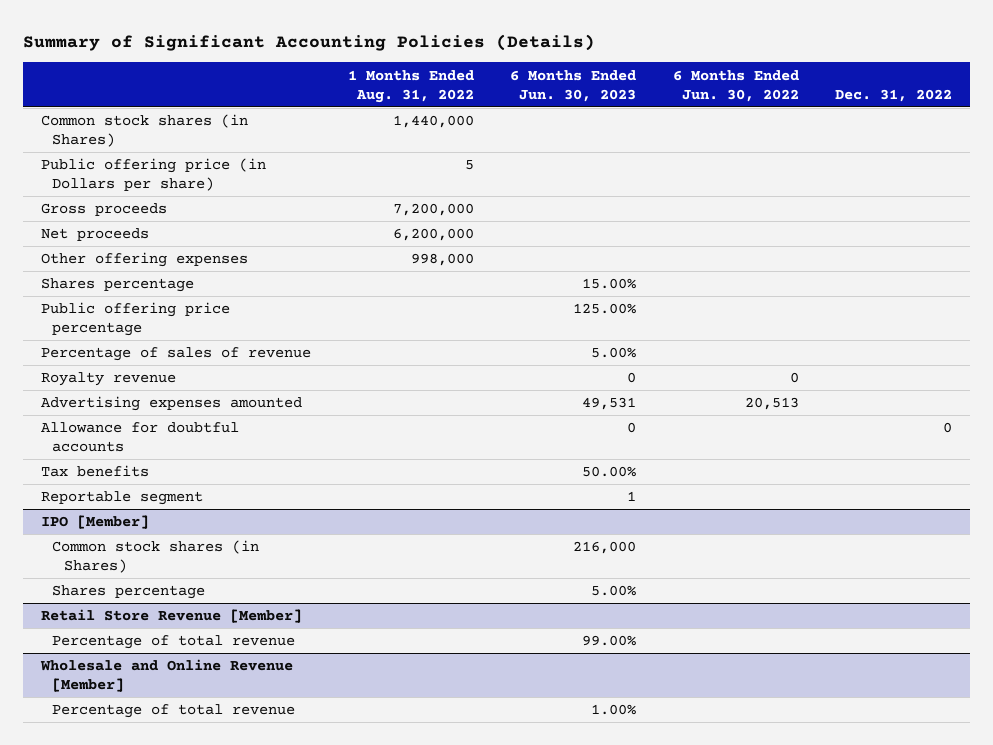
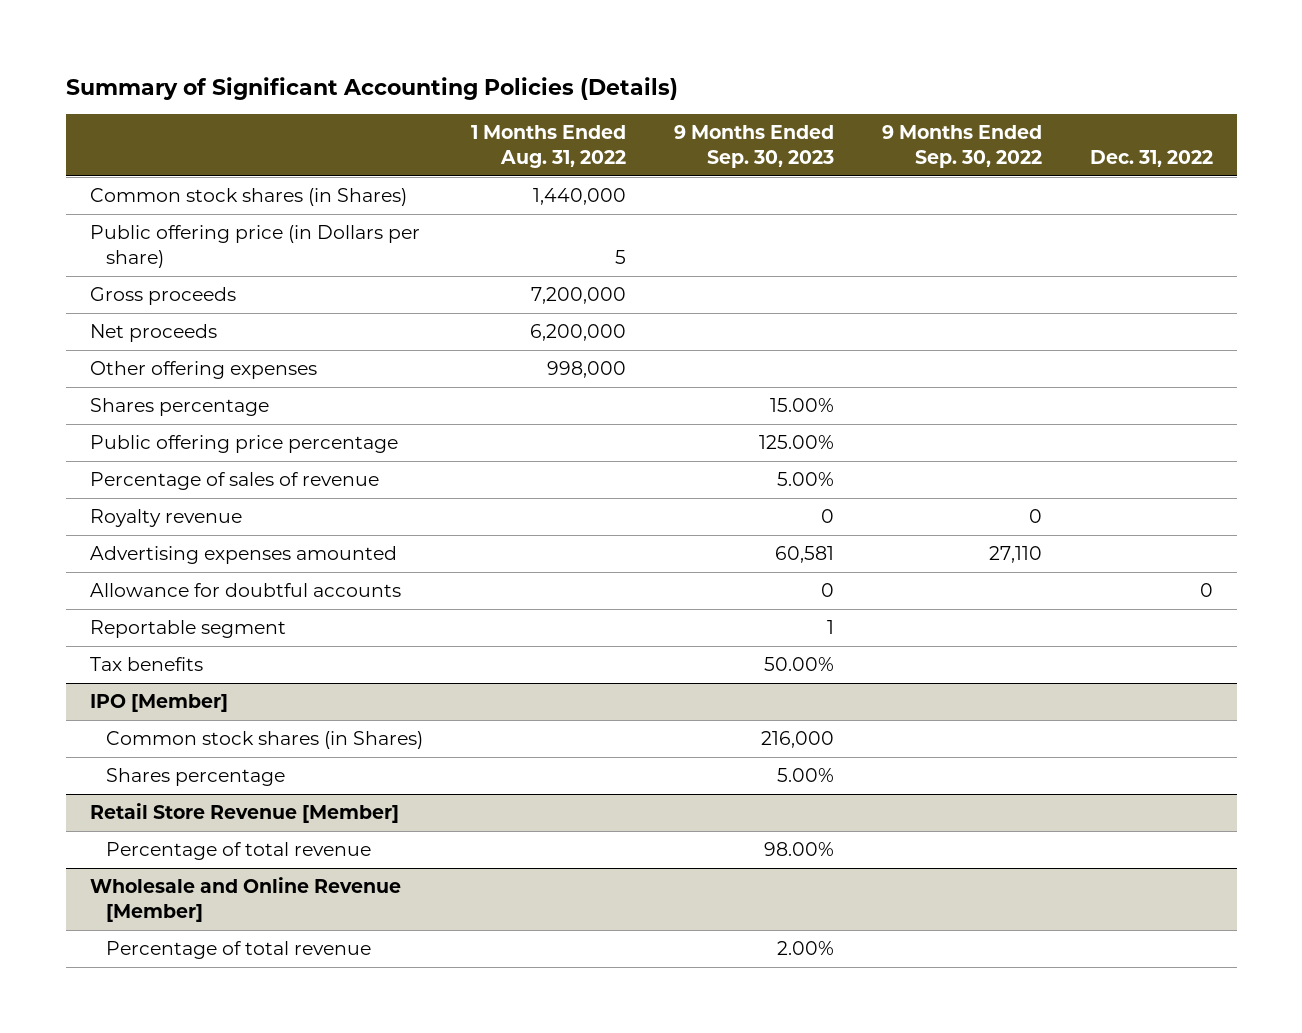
- | 1 Months Ended Aug. 31, 2022 | 6 Months Ended Jun. 30, 2023 | 6 Months Ended Jun. 30, 2022 | Dec. 31, 2022
+ | 1 Months Ended Aug. 31, 2022 | 9 Months Ended Sep. 30, 2023 | 9 Months Ended Sep. 30, 2022 | Dec. 31, 2022
moved down: Tax benefits | | 50.00% | |

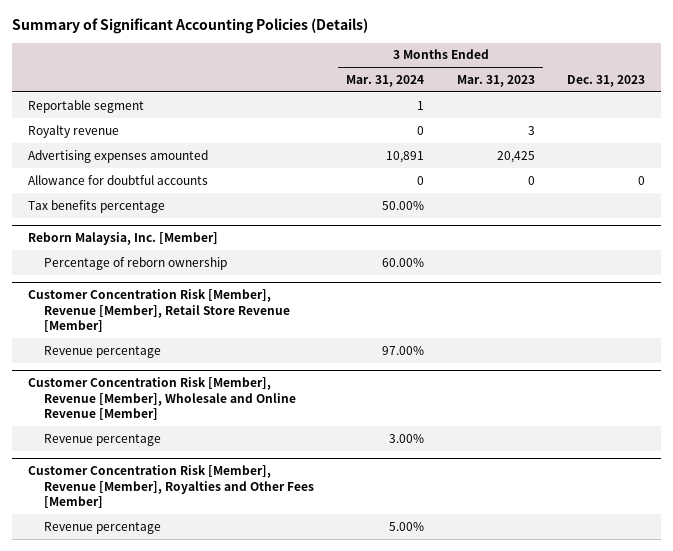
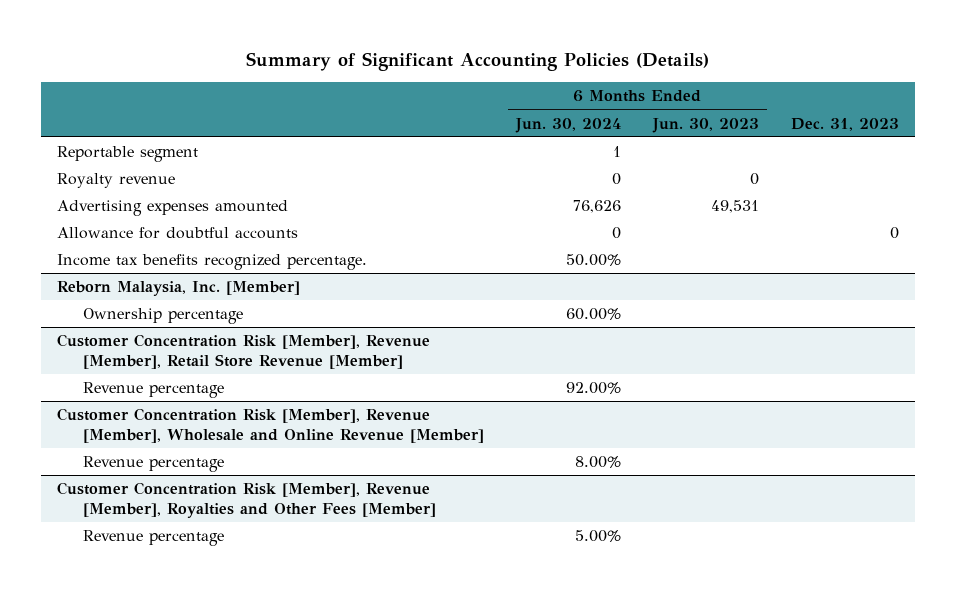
- | 3 Months Ended Mar. 31, 2024 | 3 Months Ended Mar. 31, 2023 | Dec. 31, 2023
+ | 6 Months Ended Jun. 30, 2024 | 6 Months Ended Jun. 30, 2023 | Dec. 31, 2023
- Tax benefits percentage | 50.00% | |
+ Income tax benefits recognized percentage. | 50.00% | |
@ Reborn Malaysia, Inc. [Member]
- Percentage of reborn ownership | 60.00% | |
+ Ownership percentage | 60.00% | |

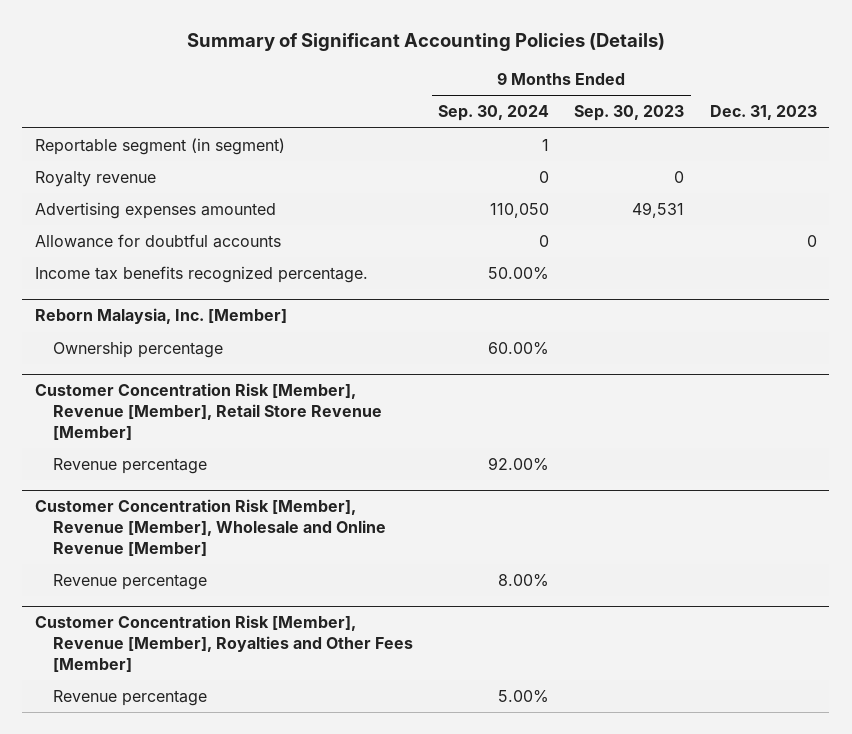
- | 6 Months Ended Jun. 30, 2024 | 6 Months Ended Jun. 30, 2023 | Dec. 31, 2023
+ | 9 Months Ended Sep. 30, 2024 | 9 Months Ended Sep. 30, 2023 | Dec. 31, 2023
- Reportable segment | 1 | |
+ Reportable segment (in segment) | 1 | |

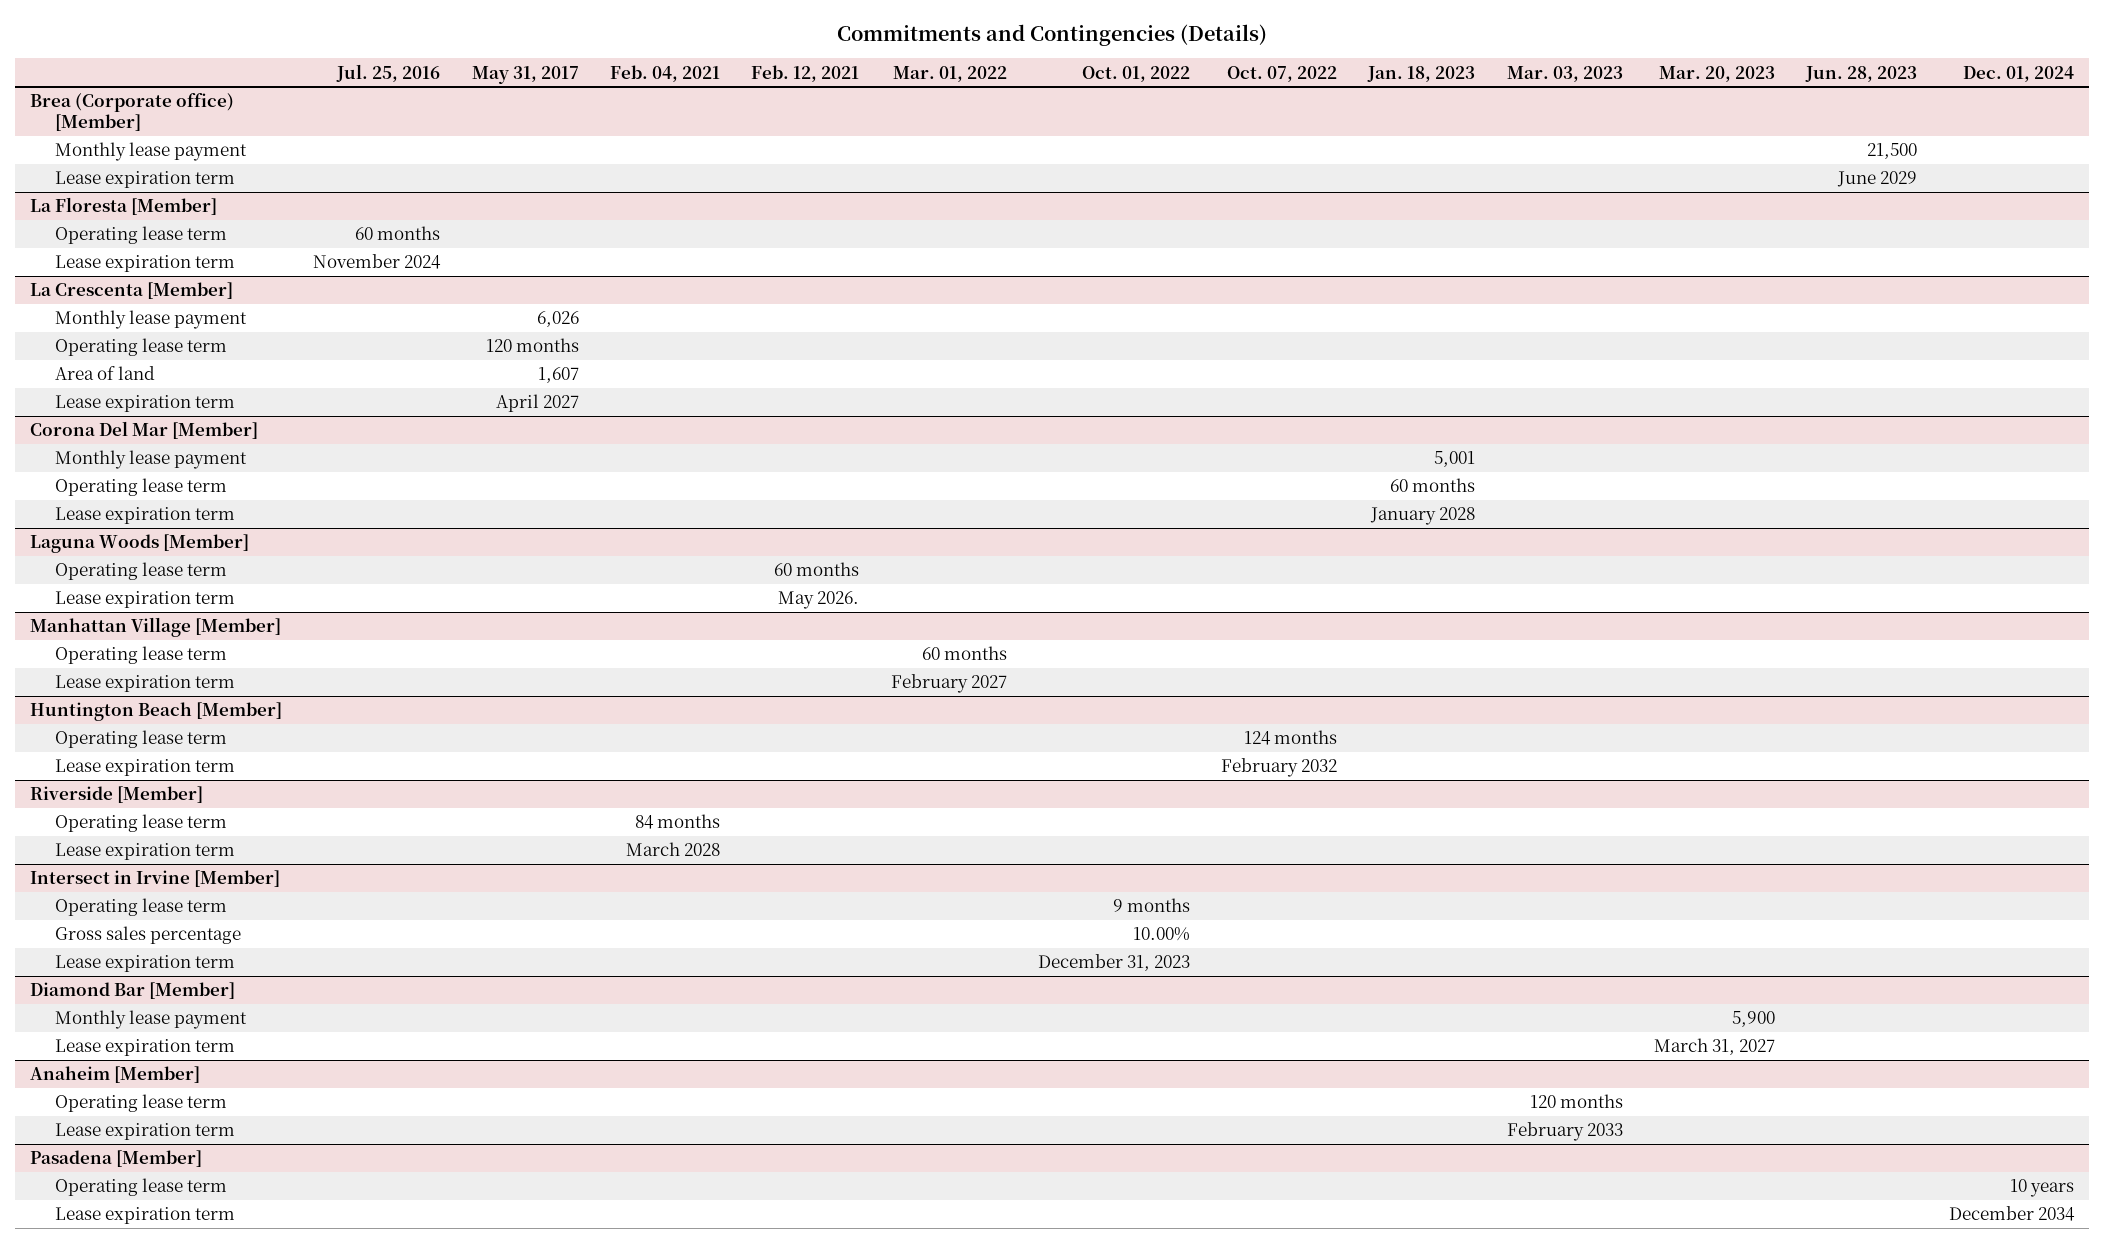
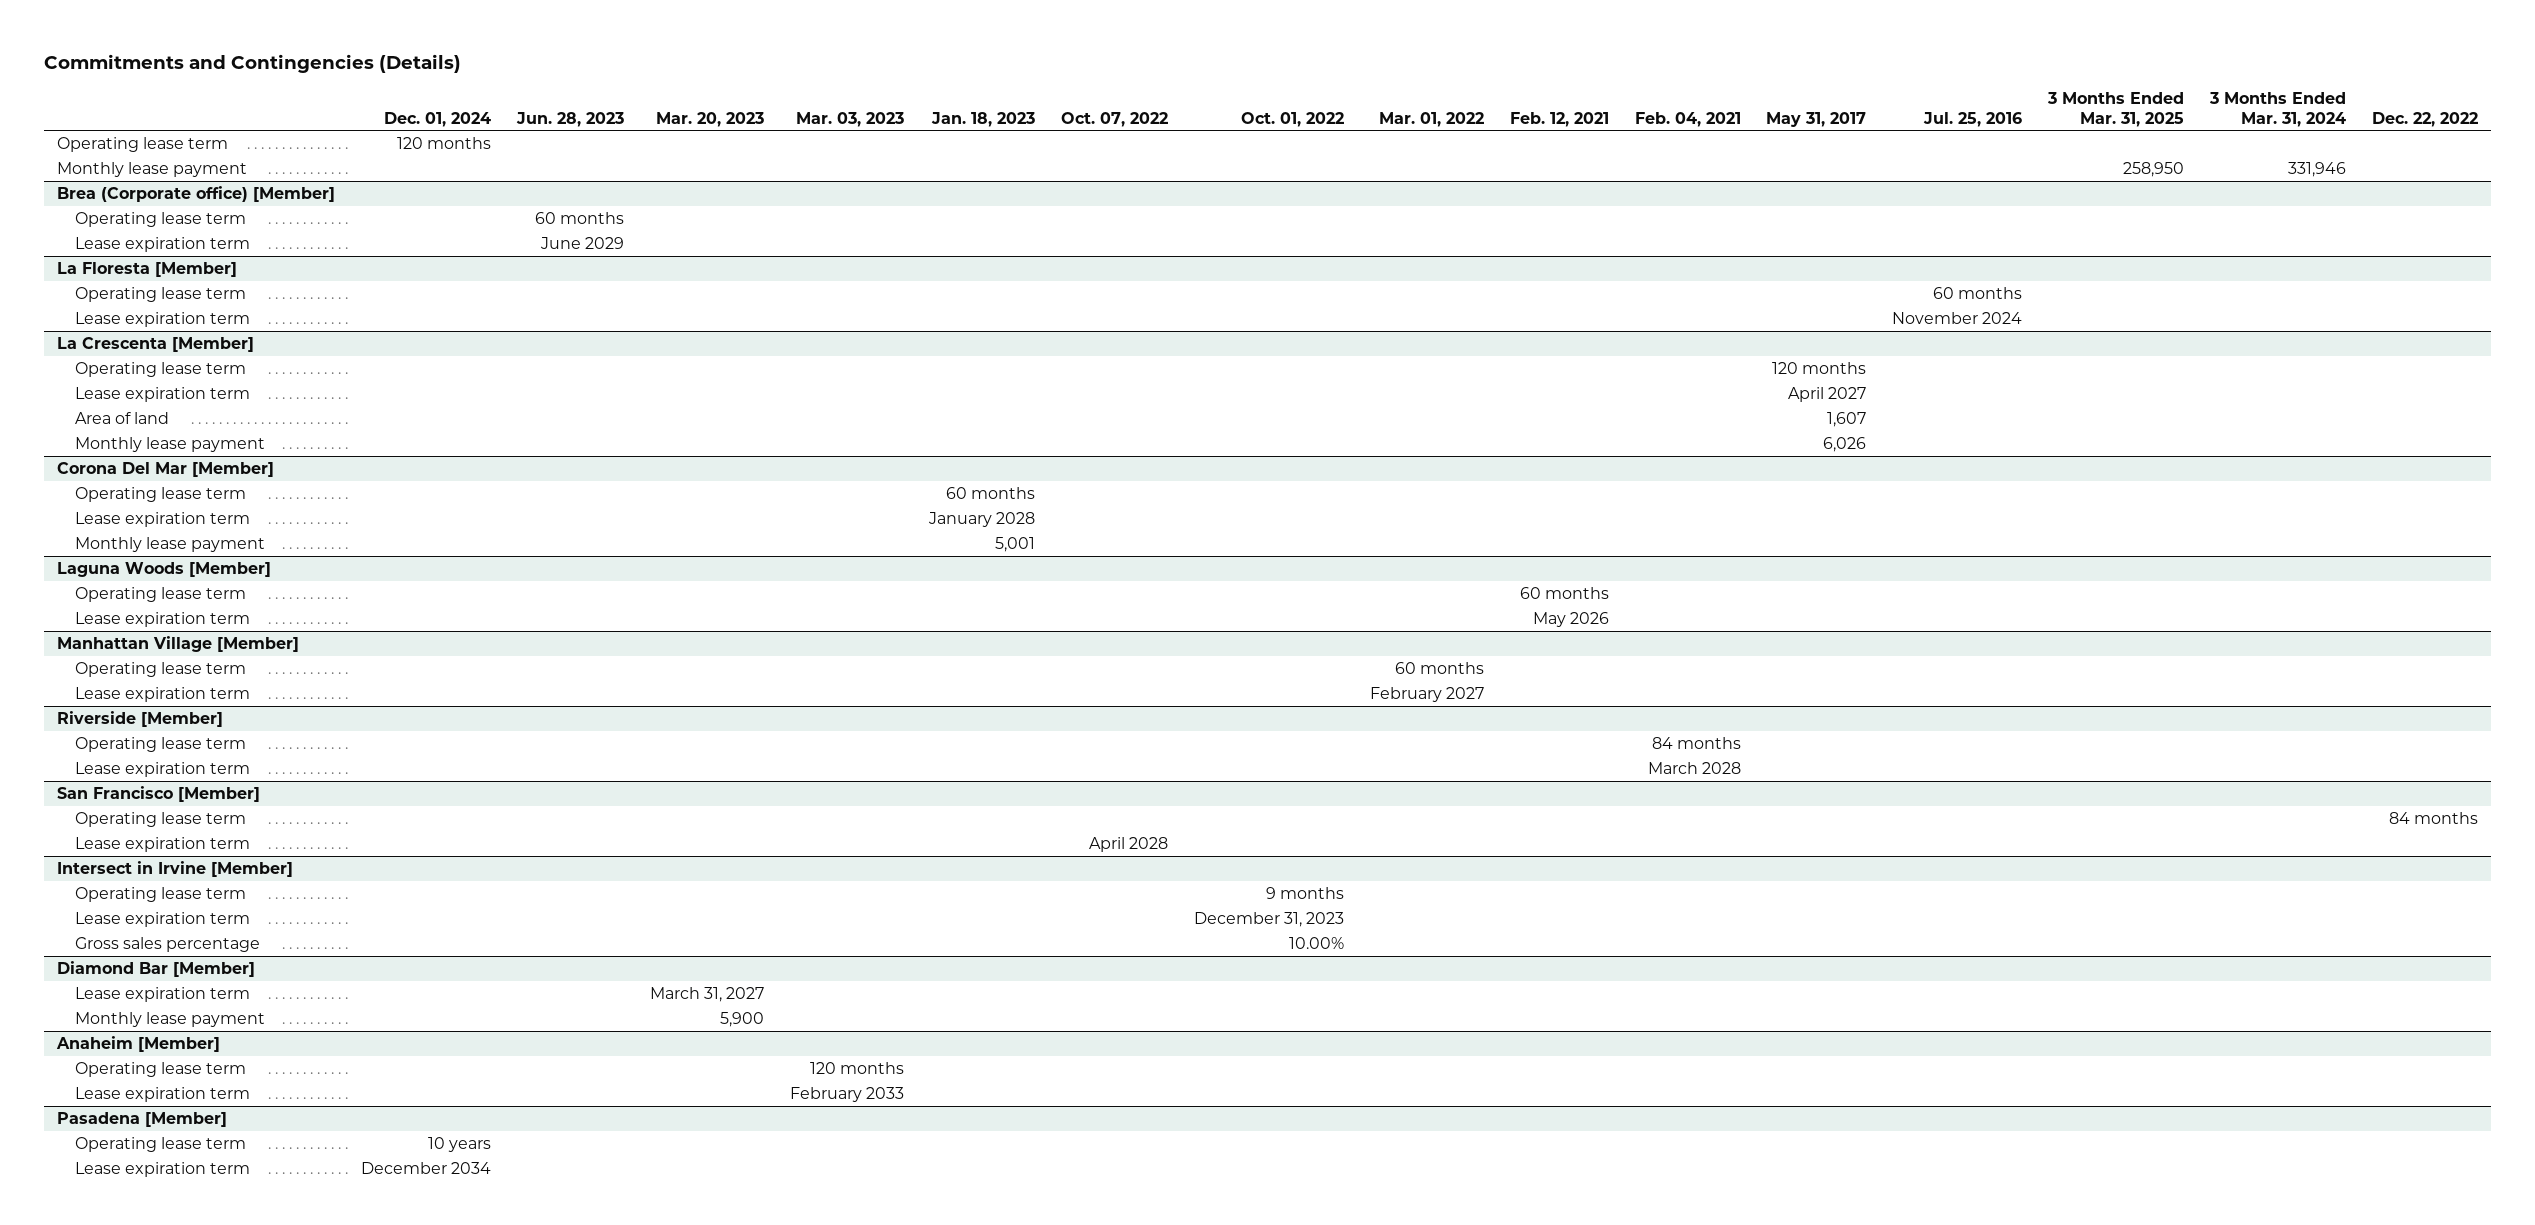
- | Jul. 25, 2016 | May 31, 2017 | Feb. 04, 2021 | Feb. 12, 2021 | Mar. 01, 2022 | Oct. 01, 2022 | Oct. 07, 2022 | Jan. 18, 2023 | Mar. 03, 2023 | Mar. 20, 2023 | Jun. 28, 2023 | Dec. 01, 2024
+ | Dec. 01, 2024 | Jun. 28, 2023 | Mar. 20, 2023 | Mar. 03, 2023 | Jan. 18, 2023 | Oct. 07, 2022 | Oct. 01, 2022 | Mar. 01, 2022 | Feb. 12, 2021 | Feb. 04, 2021 | May 31, 2017 | Jul. 25, 2016 | 3 Months Ended Mar. 31, 2025 | 3 Months Ended Mar. 31, 2024 | Dec. 22, 2022
+ Operating lease term | 120 months | | | | | | | | | | | | | |
+ Monthly lease payment | | | | | | | | | | | | | 258,950 | 331,946 |
@ Brea (Corporate office) [Member]
- Monthly lease payment | | | | | | | | | | | 21,500 |
+ Operating lease term | | 60 months | | | | | | | | | | | | |
@ La Crescenta [Member]
moved down: Area of land | | | | | | | | | | | 1,607 | | | |
moved down: Monthly lease payment | | | | | | | | | | | 6,026 | | | |
@ Corona Del Mar [Member]
moved down: Monthly lease payment | | | | | 5,001 | | | | | | | | | |
@ Laguna Woods [Member]
- Lease expiration term | | | | May 2026. | | | | | | | |
+ Lease expiration term | | | | | | | | | May 2026 | | | | | |
- Huntington Beach [Member]
- Operating lease term | | | | | | | 124 months | | | | |
- Lease expiration term | | | | | | | February 2032 | | | | |
+ San Francisco [Member]
+ Operating lease term | | | | | | | | | | | | | | | 84 months
+ Lease expiration term | | | | | | April 2028 | | | | | | | | |
@ Intersect in Irvine [Member]
moved down: Gross sales percentage | | | | | | | 10.00% | | | | | | | |
@ Diamond Bar [Member]
moved down: Monthly lease payment | | | 5,900 | | | | | | | | | | | |

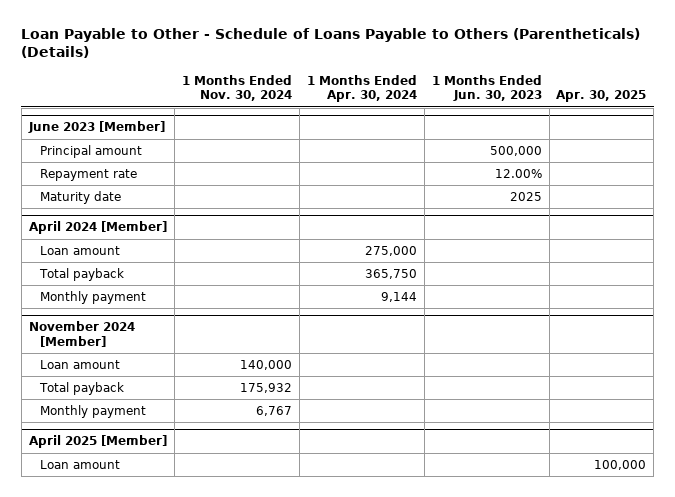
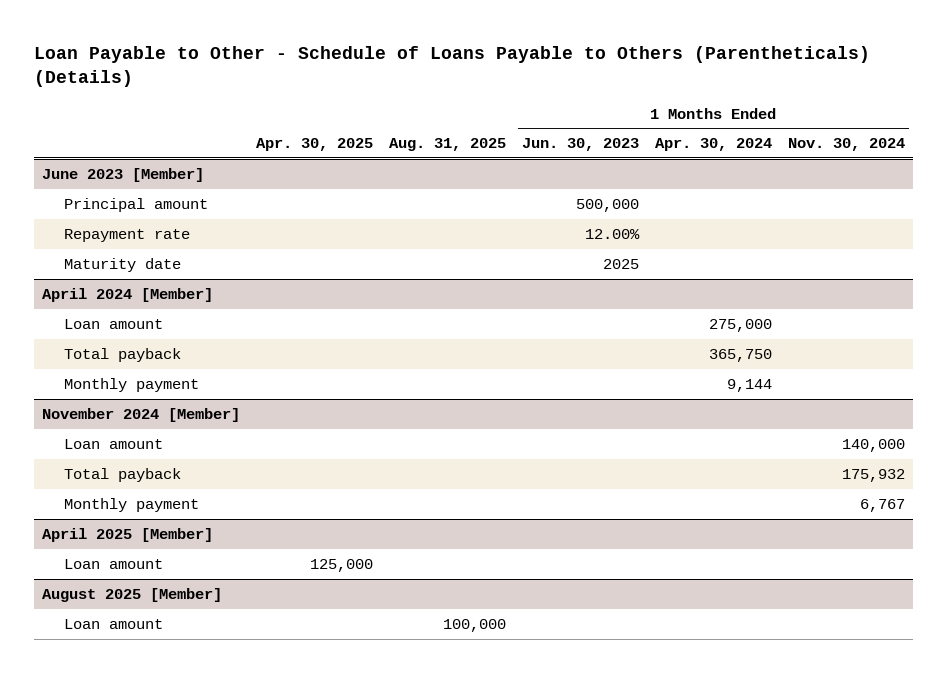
- | 1 Months Ended Nov. 30, 2024 | 1 Months Ended Apr. 30, 2024 | 1 Months Ended Jun. 30, 2023 | Apr. 30, 2025
+ | Apr. 30, 2025 | Aug. 31, 2025 | 1 Months Ended Jun. 30, 2023 | 1 Months Ended Apr. 30, 2024 | 1 Months Ended Nov. 30, 2024
@ April 2025 [Member]
- Loan amount | | | | 100,000
+ Loan amount | 125,000 | | | |
+ August 2025 [Member]
+ Loan amount | | 100,000 | | |

